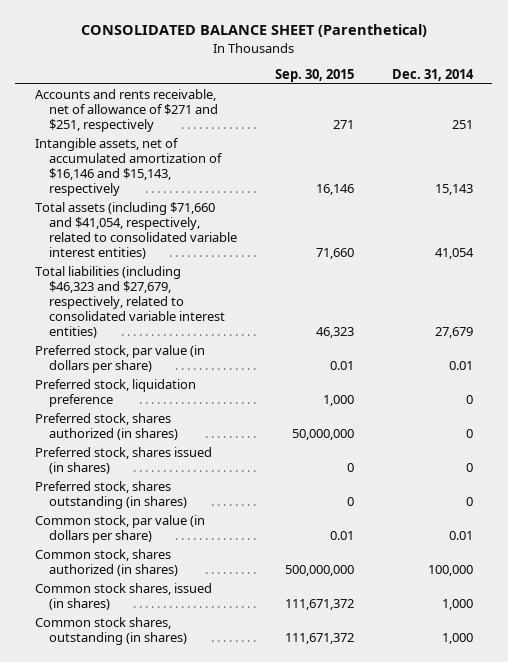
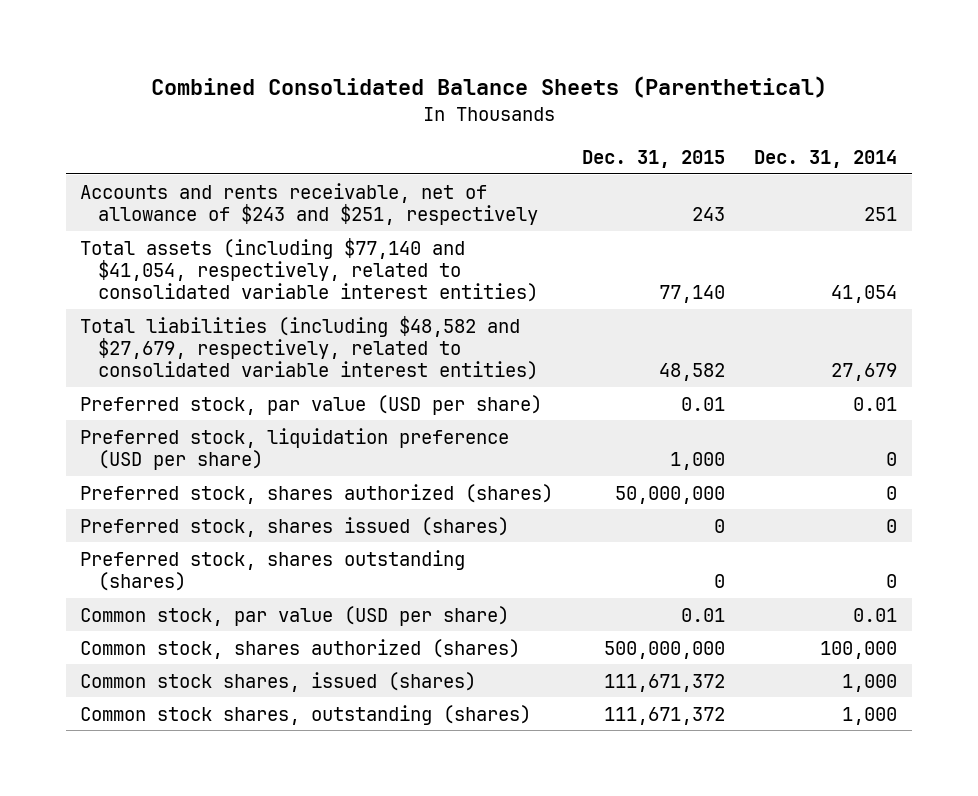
- CONSOLIDATED BALANCE SHEET (Parenthetical)
+ Combined Consolidated Balance Sheets (Parenthetical)
- | Sep. 30, 2015 | Dec. 31, 2014
+ | Dec. 31, 2015 | Dec. 31, 2014
- Accounts and rents receivable, net of allowance of $271 and $251, respectively | 271 | 251
- Intangible assets, net of accumulated amortization of $16,146 and $15,143, respectively | 16,146 | 15,143
- Total assets (including $71,660 and $41,054, respectively, related to consolidated variable interest entities) | 71,660 | 41,054
- Total liabilities (including $46,323 and $27,679, respectively, related to consolidated variable interest entities) | 46,323 | 27,679
- Preferred stock, par value (in dollars per share) | 0.01 | 0.01
- Preferred stock, liquidation preference | 1,000 | 0
- Preferred stock, shares authorized (in shares) | 50,000,000 | 0
- Preferred stock, shares issued (in shares) | 0 | 0
- Preferred stock, shares outstanding (in shares) | 0 | 0
- Common stock, par value (in dollars per share) | 0.01 | 0.01
- Common stock, shares authorized (in shares) | 500,000,000 | 100,000
- Common stock shares, issued (in shares) | 111,671,372 | 1,000
- Common stock shares, outstanding (in shares) | 111,671,372 | 1,000
+ Accounts and rents receivable, net of allowance of $243 and $251, respectively | 243 | 251
+ Total assets (including $77,140 and $41,054, respectively, related to consolidated variable interest entities) | 77,140 | 41,054
+ Total liabilities (including $48,582 and $27,679, respectively, related to consolidated variable interest entities) | 48,582 | 27,679
+ Preferred stock, par value (USD per share) | 0.01 | 0.01
+ Preferred stock, liquidation preference (USD per share) | 1,000 | 0
+ Preferred stock, shares authorized (shares) | 50,000,000 | 0
+ Preferred stock, shares issued (shares) | 0 | 0
+ Preferred stock, shares outstanding (shares) | 0 | 0
+ Common stock, par value (USD per share) | 0.01 | 0.01
+ Common stock, shares authorized (shares) | 500,000,000 | 100,000
+ Common stock shares, issued (shares) | 111,671,372 | 1,000
+ Common stock shares, outstanding (shares) | 111,671,372 | 1,000

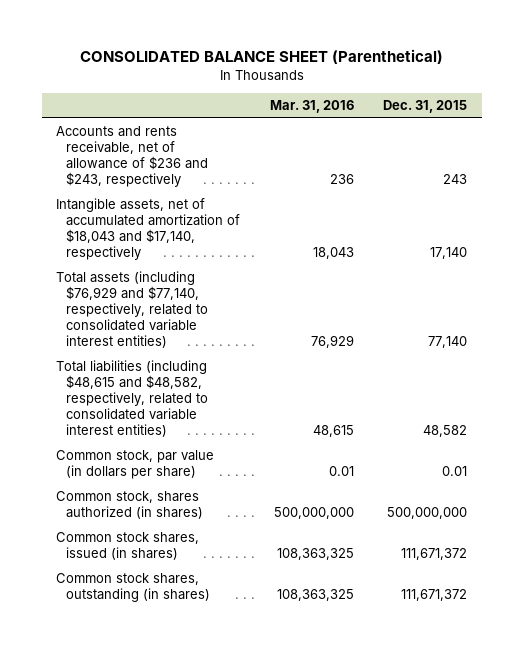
- Combined Consolidated Balance Sheets (Parenthetical)
+ CONSOLIDATED BALANCE SHEET (Parenthetical)
- | Dec. 31, 2015 | Dec. 31, 2014
+ | Mar. 31, 2016 | Dec. 31, 2015
- Accounts and rents receivable, net of allowance of $243 and $251, respectively | 243 | 251
- Total assets (including $77,140 and $41,054, respectively, related to consolidated variable interest entities) | 77,140 | 41,054
- Total liabilities (including $48,582 and $27,679, respectively, related to consolidated variable interest entities) | 48,582 | 27,679
- Preferred stock, par value (USD per share) | 0.01 | 0.01
- Preferred stock, liquidation preference (USD per share) | 1,000 | 0
- Preferred stock, shares authorized (shares) | 50,000,000 | 0
- Preferred stock, shares issued (shares) | 0 | 0
- Preferred stock, shares outstanding (shares) | 0 | 0
- Common stock, par value (USD per share) | 0.01 | 0.01
- Common stock, shares authorized (shares) | 500,000,000 | 100,000
- Common stock shares, issued (shares) | 111,671,372 | 1,000
- Common stock shares, outstanding (shares) | 111,671,372 | 1,000
+ Accounts and rents receivable, net of allowance of $236 and $243, respectively | 236 | 243
+ Intangible assets, net of accumulated amortization of $18,043 and $17,140, respectively | 18,043 | 17,140
+ Total assets (including $76,929 and $77,140, respectively, related to consolidated variable interest entities) | 76,929 | 77,140
+ Total liabilities (including $48,615 and $48,582, respectively, related to consolidated variable interest entities) | 48,615 | 48,582
+ Common stock, par value (in dollars per share) | 0.01 | 0.01
+ Common stock, shares authorized (in shares) | 500,000,000 | 500,000,000
+ Common stock shares, issued (in shares) | 108,363,325 | 111,671,372
+ Common stock shares, outstanding (in shares) | 108,363,325 | 111,671,372

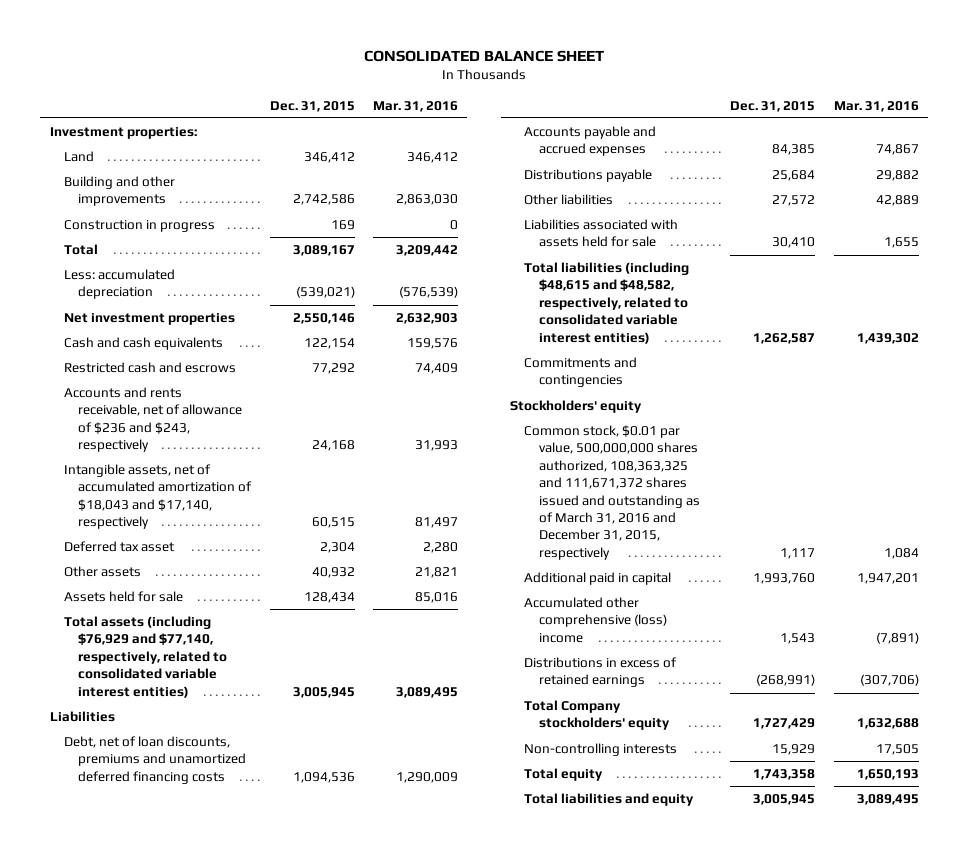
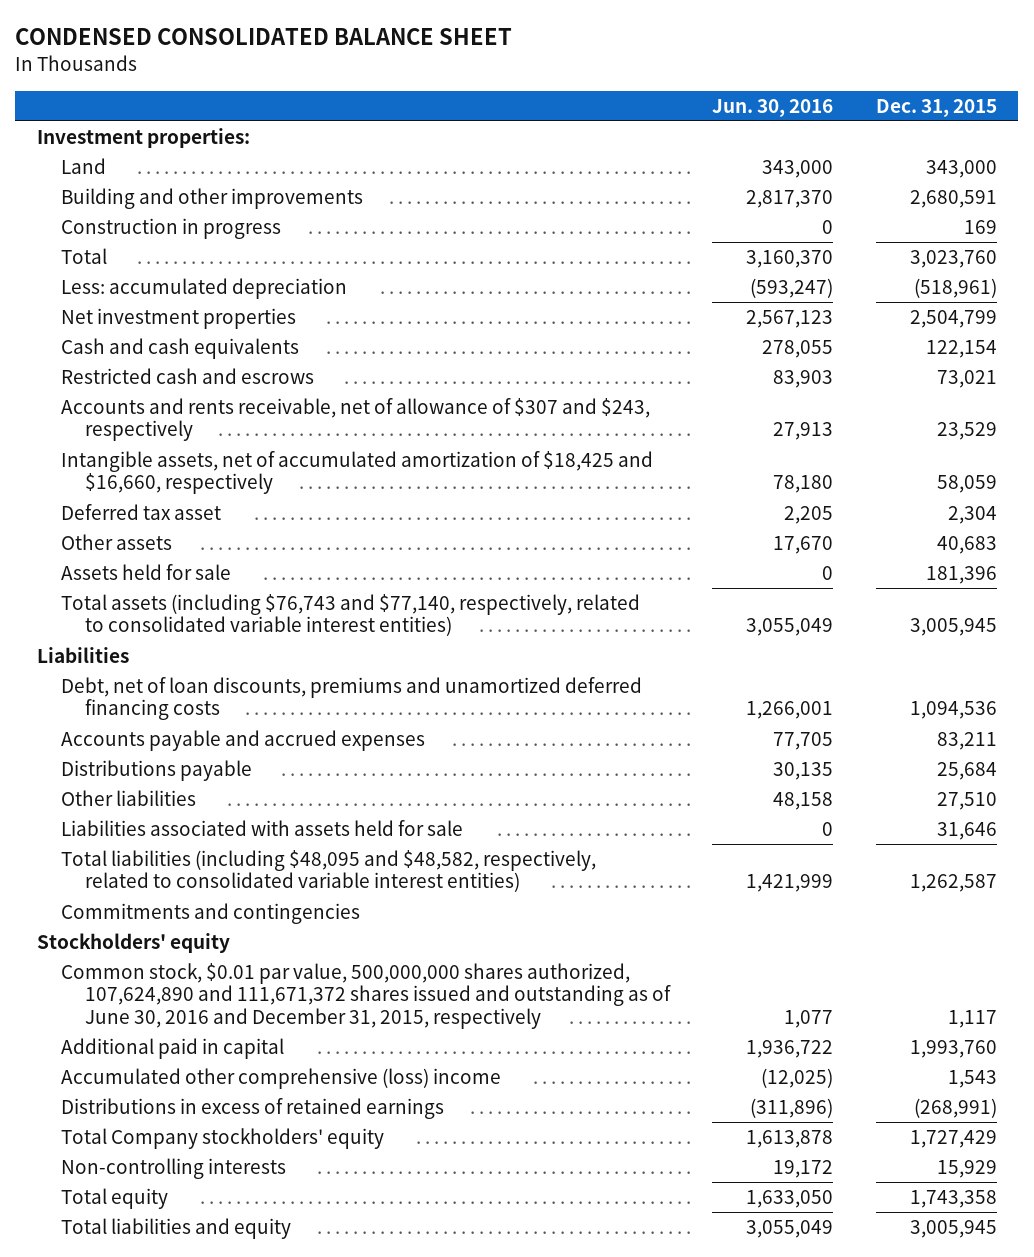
- CONSOLIDATED BALANCE SHEET
+ CONDENSED CONSOLIDATED BALANCE SHEET
- | Dec. 31, 2015 | Mar. 31, 2016
+ | Jun. 30, 2016 | Dec. 31, 2015
- Land | 346,412 | 346,412
- Building and other improvements | 2,742,586 | 2,863,030
+ Land | 343,000 | 343,000
+ Building and other improvements | 2,817,370 | 2,680,591
- Total | 3,089,167 | 3,209,442
- Less: accumulated depreciation | (539,021) | (576,539)
- Net investment properties | 2,550,146 | 2,632,903
+ Total | 3,160,370 | 3,023,760
+ Less: accumulated depreciation | (593,247) | (518,961)
+ Net investment properties | 2,567,123 | 2,504,799
- Restricted cash and escrows | 77,292 | 74,409
- Accounts and rents receivable, net of allowance of $236 and $243, respectively | 24,168 | 31,993
- Intangible assets, net of accumulated amortization of $18,043 and $17,140, respectively | 60,515 | 81,497
+ Restricted cash and escrows | 83,903 | 73,021
+ Accounts and rents receivable, net of allowance of $307 and $243, respectively | 27,913 | 23,529
+ Intangible assets, net of accumulated amortization of $18,425 and $16,660, respectively | 78,180 | 58,059
- Other assets | 40,932 | 21,821
- Assets held for sale | 128,434 | 85,016
- Total assets (including $76,929 and $77,140, respectively, related to consolidated variable interest entities) | 3,005,945 | 3,089,495
+ Other assets | 17,670 | 40,683
+ Assets held for sale | 0 | 181,396
+ Total assets (including $76,743 and $77,140, respectively, related to consolidated variable interest entities) | 3,055,049 | 3,005,945
- Accounts payable and accrued expenses | 84,385 | 74,867
+ Accounts payable and accrued expenses | 77,705 | 83,211
- Other liabilities | 27,572 | 42,889
- Liabilities associated with assets held for sale | 30,410 | 1,655
- Total liabilities (including $48,615 and $48,582, respectively, related to consolidated variable interest entities) | 1,262,587 | 1,439,302
+ Other liabilities | 48,158 | 27,510
+ Liabilities associated with assets held for sale | 0 | 31,646
+ Total liabilities (including $48,095 and $48,582, respectively, related to consolidated variable interest entities) | 1,421,999 | 1,262,587
- Common stock, $0.01 par value, 500,000,000 shares authorized, 108,363,325 and 111,671,372 shares issued and outstanding as of March 31, 2016 and December 31, 2015, respectively | 1,117 | 1,084
+ Common stock, $0.01 par value, 500,000,000 shares authorized, 107,624,890 and 111,671,372 shares issued and outstanding as of June 30, 2016 and December 31, 2015, respectively | 1,077 | 1,117

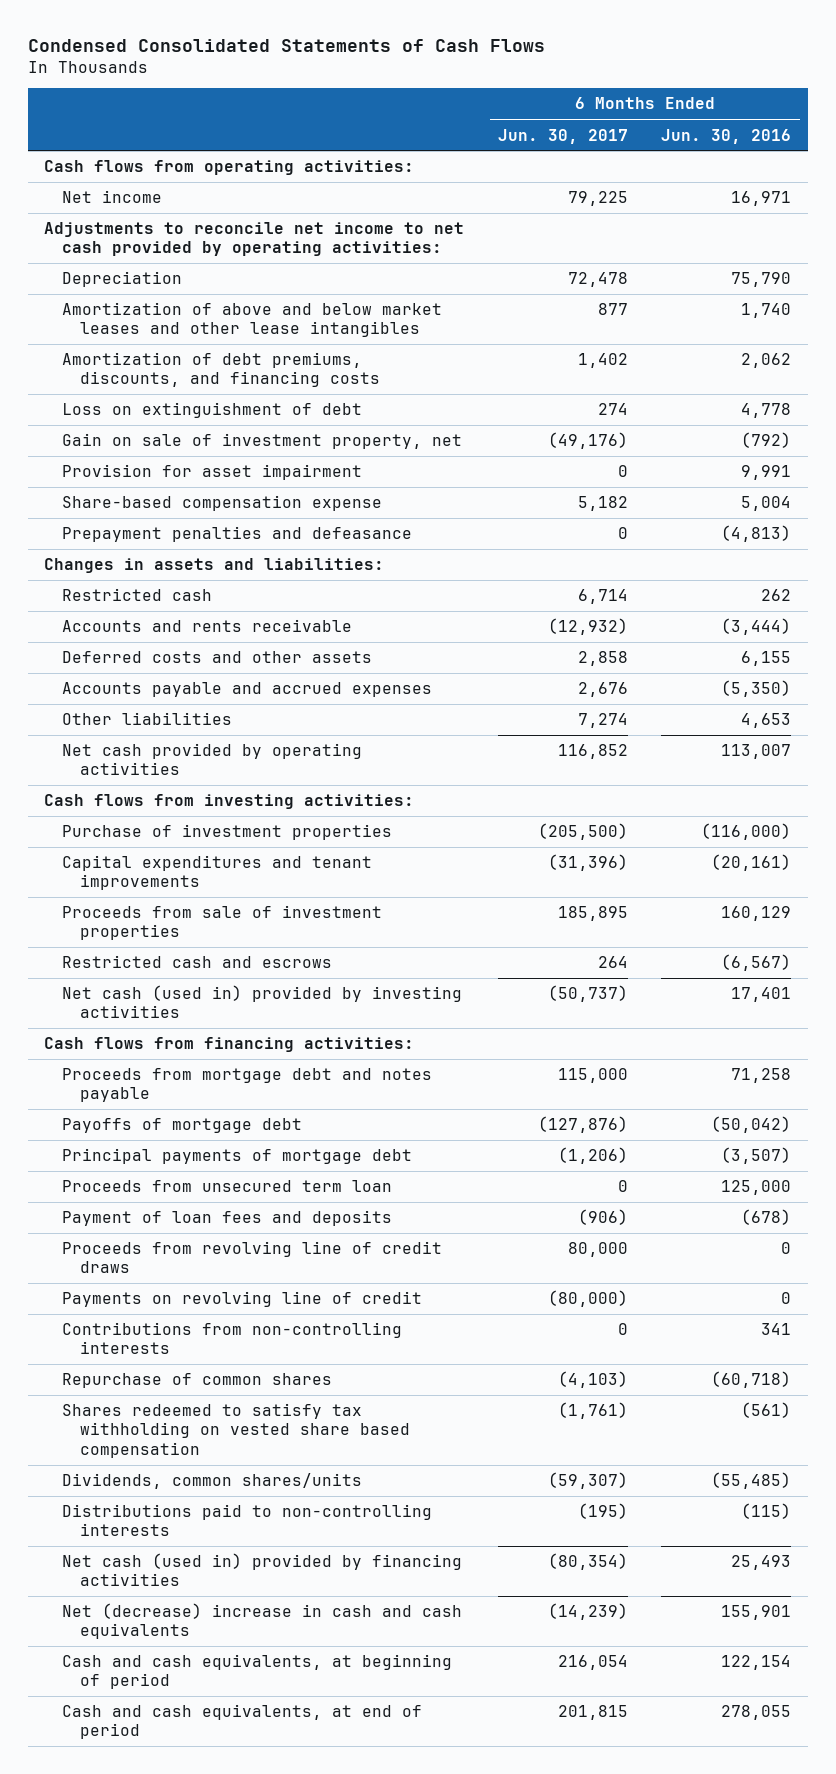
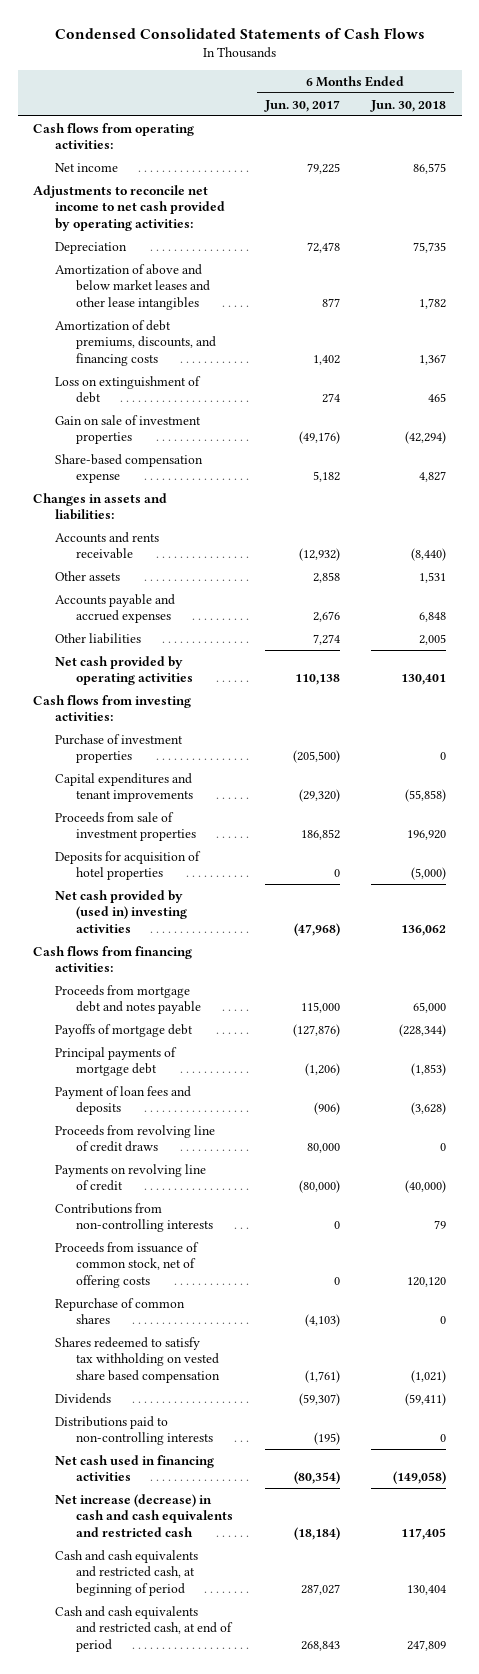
- | 6 Months Ended Jun. 30, 2017 | 6 Months Ended Jun. 30, 2016
+ | 6 Months Ended Jun. 30, 2017 | 6 Months Ended Jun. 30, 2018
- Gain on sale of investment property, net | (49,176) | (792)
- Provision for asset impairment | 0 | 9,991
+ Gain on sale of investment properties | (49,176) | (42,294)
- Prepayment penalties and defeasance | 0 | (4,813)
- Restricted cash | 6,714 | 262
- Deferred costs and other assets | 2,858 | 6,155
+ Other assets | 2,858 | 1,531
- Net cash provided by operating activities | 116,852 | 113,007
+ Net cash provided by operating activities | 110,138 | 130,401
- Capital expenditures and tenant improvements | (31,396) | (20,161)
- Proceeds from sale of investment properties | 185,895 | 160,129
- Restricted cash and escrows | 264 | (6,567)
- Net cash (used in) provided by investing activities | (50,737) | 17,401
+ Capital expenditures and tenant improvements | (29,320) | (55,858)
+ Proceeds from sale of investment properties | 186,852 | 196,920
+ Deposits for acquisition of hotel properties | 0 | (5,000)
+ Net cash provided by (used in) investing activities | (47,968) | 136,062
- Proceeds from unsecured term loan | 0 | 125,000
+ Proceeds from issuance of common stock, net of offering costs | 0 | 120,120
- Dividends, common shares/units | (59,307) | (55,485)
+ Dividends | (59,307) | (59,411)
- Net cash (used in) provided by financing activities | (80,354) | 25,493
- Net (decrease) increase in cash and cash equivalents | (14,239) | 155,901
- Cash and cash equivalents, at beginning of period | 216,054 | 122,154
- Cash and cash equivalents, at end of period | 201,815 | 278,055
+ Net cash used in financing activities | (80,354) | (149,058)
+ Net increase (decrease) in cash and cash equivalents and restricted cash | (18,184) | 117,405
+ Cash and cash equivalents and restricted cash, at beginning of period | 287,027 | 130,404
+ Cash and cash equivalents and restricted cash, at end of period | 268,843 | 247,809

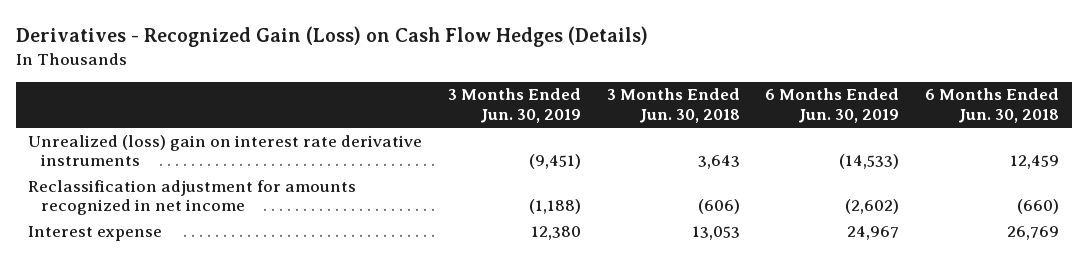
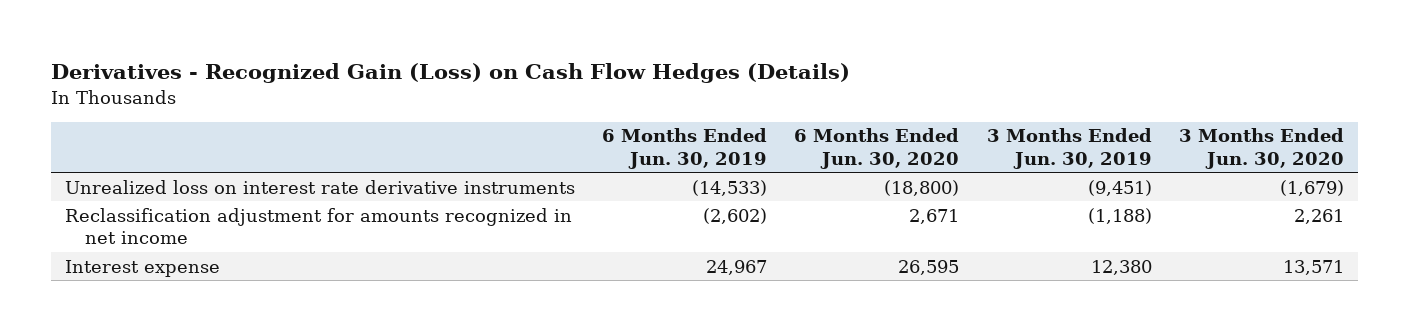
- | 3 Months Ended Jun. 30, 2019 | 3 Months Ended Jun. 30, 2018 | 6 Months Ended Jun. 30, 2019 | 6 Months Ended Jun. 30, 2018
+ | 6 Months Ended Jun. 30, 2019 | 6 Months Ended Jun. 30, 2020 | 3 Months Ended Jun. 30, 2019 | 3 Months Ended Jun. 30, 2020
- Unrealized (loss) gain on interest rate derivative instruments | (9,451) | 3,643 | (14,533) | 12,459
+ Unrealized loss on interest rate derivative instruments | (14,533) | (18,800) | (9,451) | (1,679)

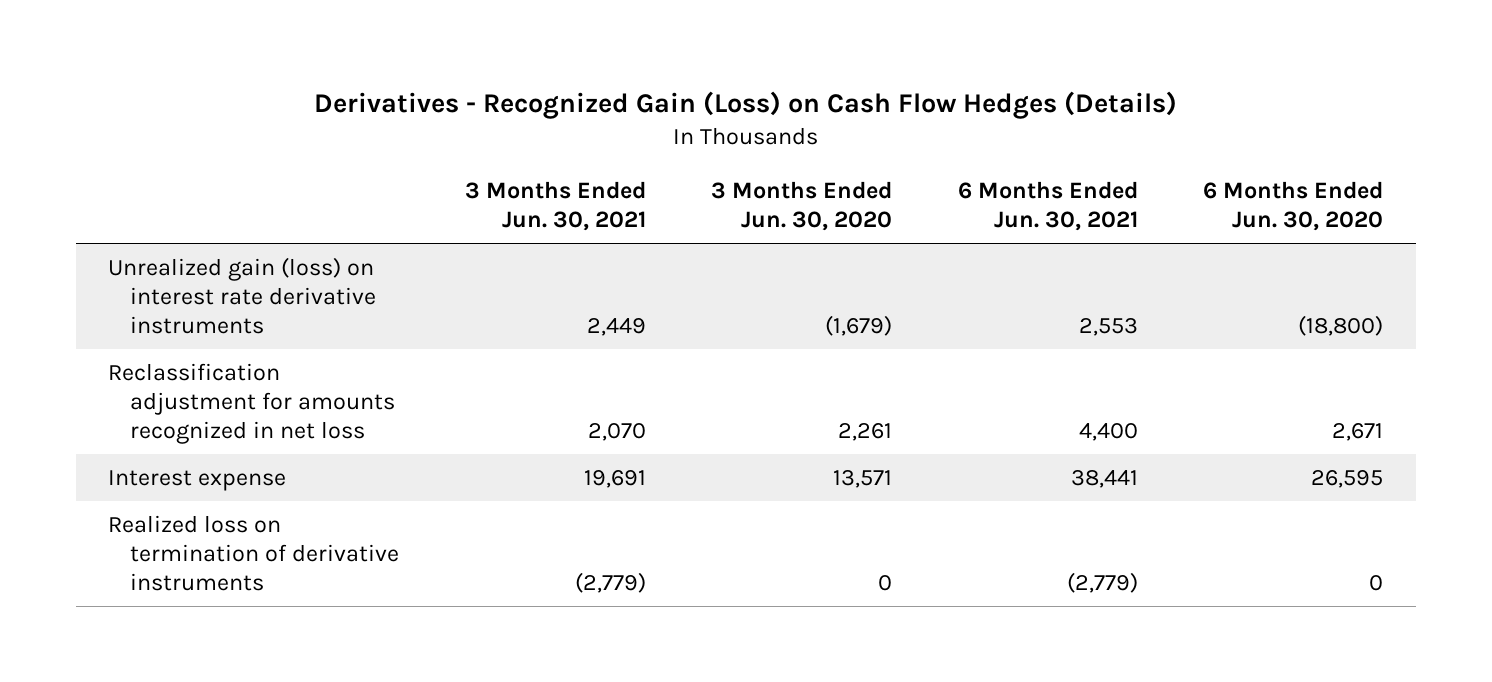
- | 6 Months Ended Jun. 30, 2019 | 6 Months Ended Jun. 30, 2020 | 3 Months Ended Jun. 30, 2019 | 3 Months Ended Jun. 30, 2020
+ | 3 Months Ended Jun. 30, 2021 | 3 Months Ended Jun. 30, 2020 | 6 Months Ended Jun. 30, 2021 | 6 Months Ended Jun. 30, 2020
- Unrealized loss on interest rate derivative instruments | (14,533) | (18,800) | (9,451) | (1,679)
- Reclassification adjustment for amounts recognized in net income | (2,602) | 2,671 | (1,188) | 2,261
+ Unrealized gain (loss) on interest rate derivative instruments | 2,449 | (1,679) | 2,553 | (18,800)
+ Reclassification adjustment for amounts recognized in net loss | 2,070 | 2,261 | 4,400 | 2,671
+ Realized loss on termination of derivative instruments | (2,779) | 0 | (2,779) | 0

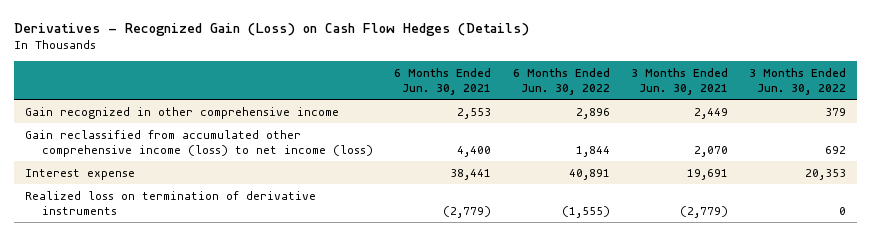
- | 3 Months Ended Jun. 30, 2021 | 3 Months Ended Jun. 30, 2020 | 6 Months Ended Jun. 30, 2021 | 6 Months Ended Jun. 30, 2020
+ | 6 Months Ended Jun. 30, 2021 | 6 Months Ended Jun. 30, 2022 | 3 Months Ended Jun. 30, 2021 | 3 Months Ended Jun. 30, 2022
- Unrealized gain (loss) on interest rate derivative instruments | 2,449 | (1,679) | 2,553 | (18,800)
- Reclassification adjustment for amounts recognized in net loss | 2,070 | 2,261 | 4,400 | 2,671
+ Gain recognized in other comprehensive income | 2,553 | 2,896 | 2,449 | 379
+ Gain reclassified from accumulated other comprehensive income (loss) to net income (loss) | 4,400 | 1,844 | 2,070 | 692

